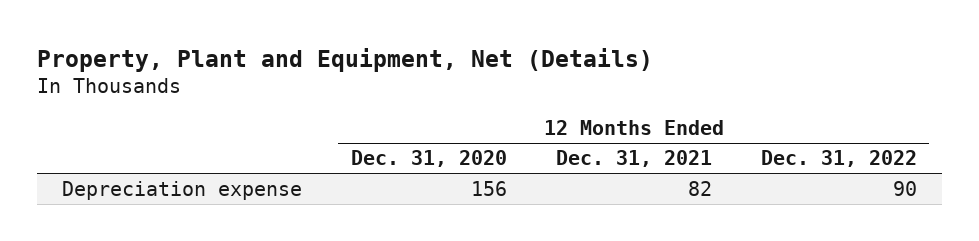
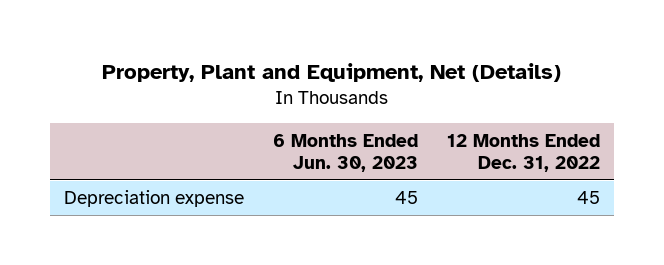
- | 12 Months Ended Dec. 31, 2020 | 12 Months Ended Dec. 31, 2021 | 12 Months Ended Dec. 31, 2022
+ | 6 Months Ended Jun. 30, 2023 | 12 Months Ended Dec. 31, 2022
- Depreciation expense | 156 | 82 | 90
+ Depreciation expense | 45 | 45

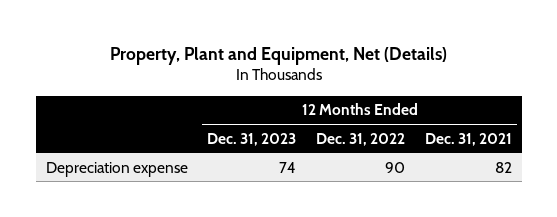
- | 6 Months Ended Jun. 30, 2023 | 12 Months Ended Dec. 31, 2022
+ | 12 Months Ended Dec. 31, 2023 | 12 Months Ended Dec. 31, 2022 | 12 Months Ended Dec. 31, 2021
- Depreciation expense | 45 | 45
+ Depreciation expense | 74 | 90 | 82

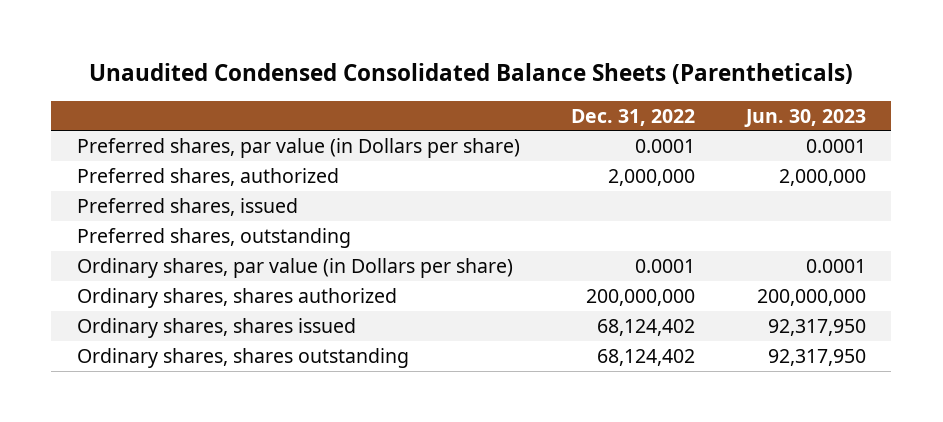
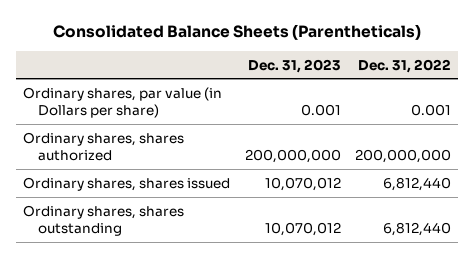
- Unaudited Condensed Consolidated Balance Sheets (Parentheticals)
+ Consolidated Balance Sheets (Parentheticals)
- | Dec. 31, 2022 | Jun. 30, 2023
+ | Dec. 31, 2023 | Dec. 31, 2022
- Preferred shares, par value (in Dollars per share) | 0.0001 | 0.0001
- Preferred shares, authorized | 2,000,000 | 2,000,000
- Preferred shares, issued
- Preferred shares, outstanding
- Ordinary shares, par value (in Dollars per share) | 0.0001 | 0.0001
+ Ordinary shares, par value (in Dollars per share) | 0.001 | 0.001
- Ordinary shares, shares issued | 68,124,402 | 92,317,950
- Ordinary shares, shares outstanding | 68,124,402 | 92,317,950
+ Ordinary shares, shares issued | 10,070,012 | 6,812,440
+ Ordinary shares, shares outstanding | 10,070,012 | 6,812,440

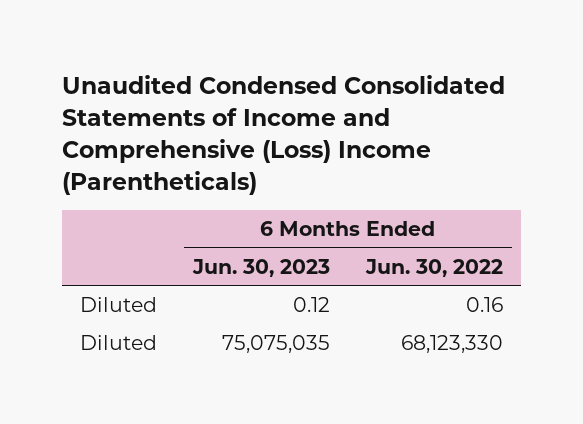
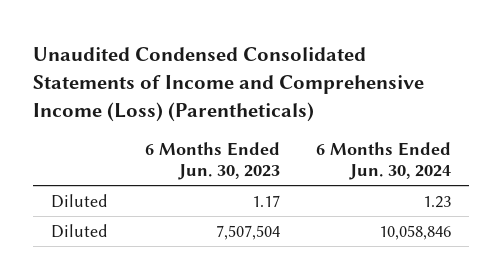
- Unaudited Condensed Consolidated Statements of Income and Comprehensive (Loss) Income (Parentheticals)
+ Unaudited Condensed Consolidated Statements of Income and Comprehensive Income (Loss) (Parentheticals)
- | 6 Months Ended Jun. 30, 2023 | 6 Months Ended Jun. 30, 2022
+ | 6 Months Ended Jun. 30, 2023 | 6 Months Ended Jun. 30, 2024
- Diluted | 0.12 | 0.16
- Diluted | 75,075,035 | 68,123,330
+ Diluted | 1.17 | 1.23
+ Diluted | 7,507,504 | 10,058,846

